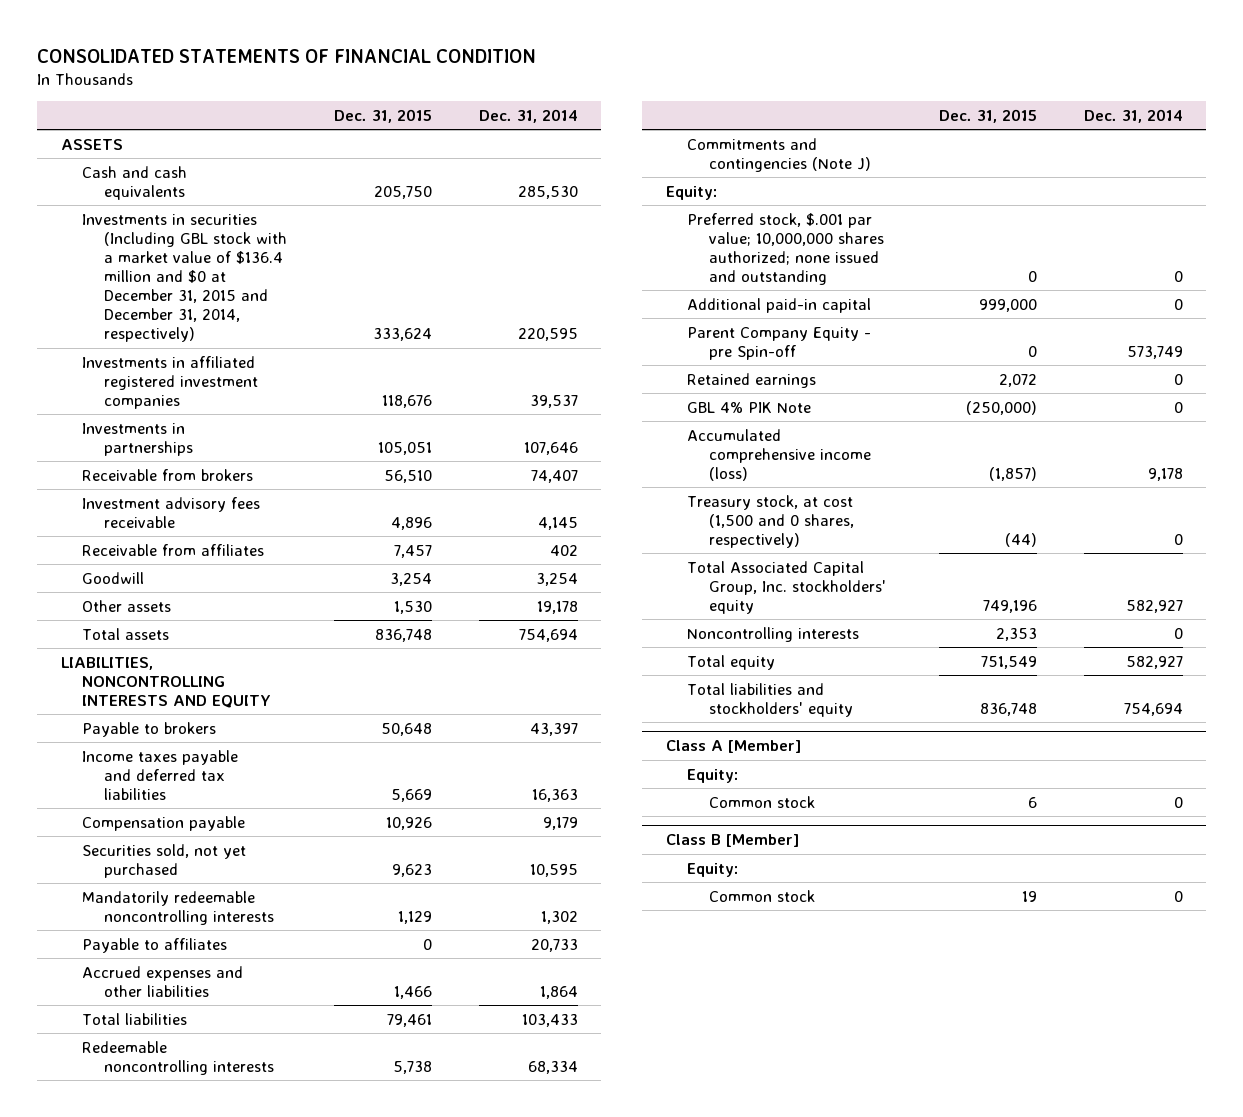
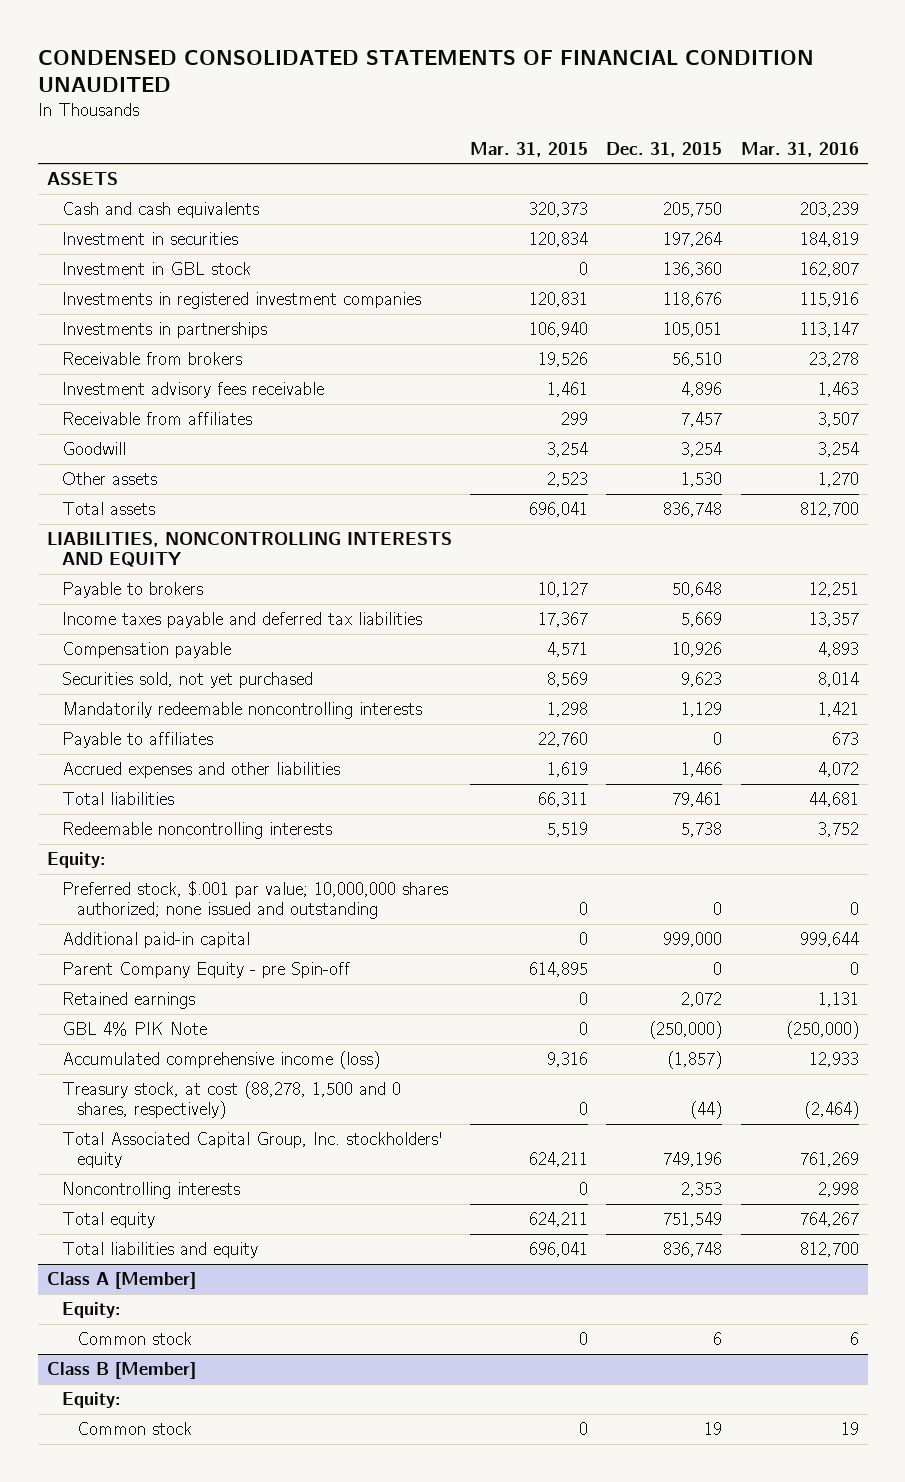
- CONSOLIDATED STATEMENTS OF FINANCIAL CONDITION
+ CONDENSED CONSOLIDATED STATEMENTS OF FINANCIAL CONDITION UNAUDITED
- | Dec. 31, 2015 | Dec. 31, 2014
+ | Mar. 31, 2015 | Dec. 31, 2015 | Mar. 31, 2016
- Investments in securities (Including GBL stock with a market value of $136.4 million and $0 at December 31, 2015 and December 31, 2014, respectively) | 333,624 | 220,595
- Investments in affiliated registered investment companies | 118,676 | 39,537
+ Investment in securities | 120,834 | 197,264 | 184,819
+ Investment in GBL stock | 0 | 136,360 | 162,807
+ Investments in registered investment companies | 120,831 | 118,676 | 115,916
- Commitments and contingencies (Note J)
- Treasury stock, at cost (1,500 and 0 shares, respectively) | (44) | 0
+ Treasury stock, at cost (88,278, 1,500 and 0 shares, respectively) | 0 | (44) | (2,464)
- Total liabilities and stockholders' equity | 836,748 | 754,694
+ Total liabilities and equity | 696,041 | 836,748 | 812,700

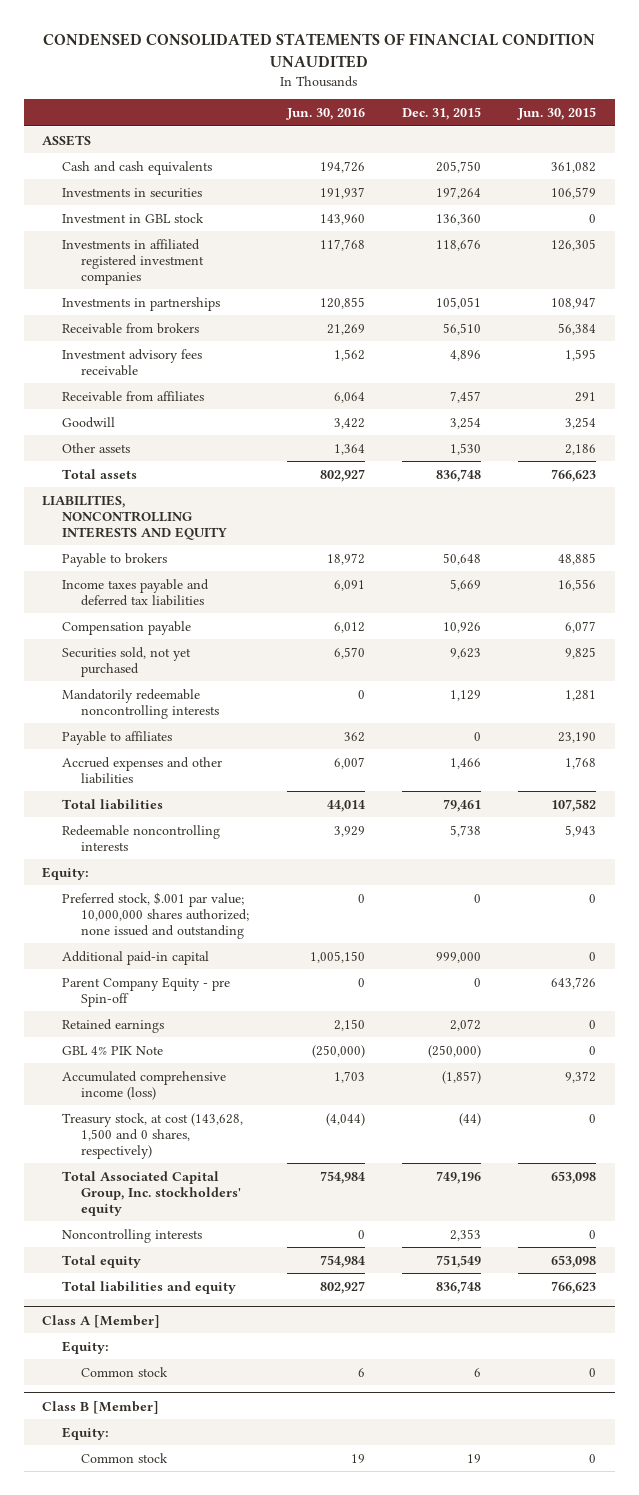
- | Mar. 31, 2015 | Dec. 31, 2015 | Mar. 31, 2016
+ | Jun. 30, 2016 | Dec. 31, 2015 | Jun. 30, 2015
- Investment in securities | 120,834 | 197,264 | 184,819
+ Investments in securities | 191,937 | 197,264 | 106,579
- Investments in registered investment companies | 120,831 | 118,676 | 115,916
+ Investments in affiliated registered investment companies | 117,768 | 118,676 | 126,305
- Treasury stock, at cost (88,278, 1,500 and 0 shares, respectively) | 0 | (44) | (2,464)
+ Treasury stock, at cost (143,628, 1,500 and 0 shares, respectively) | (4,044) | (44) | 0

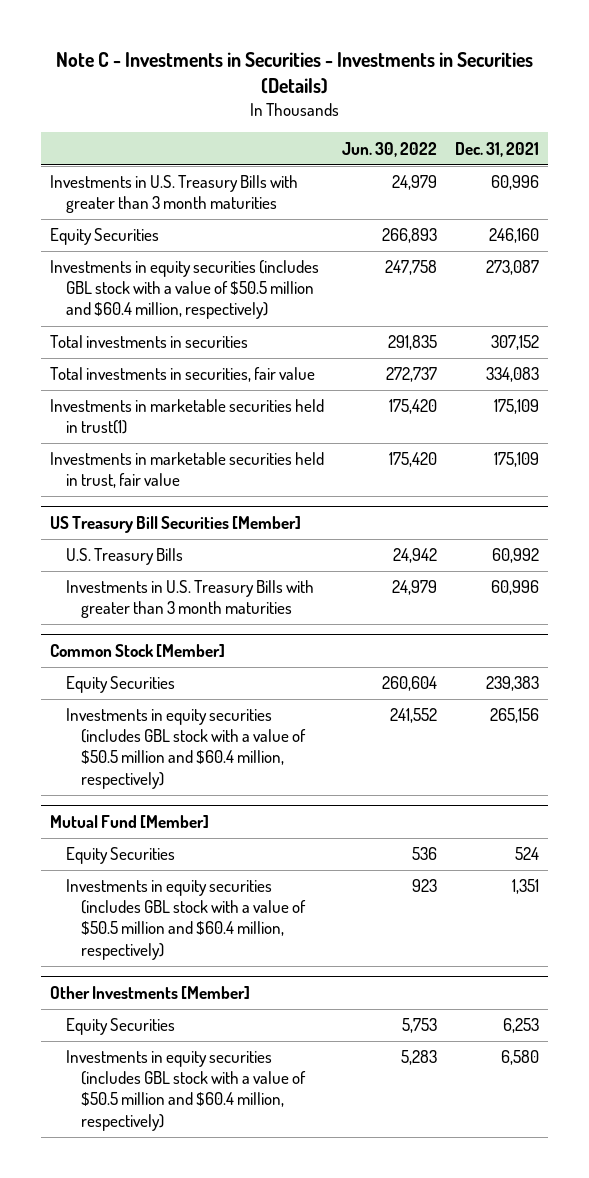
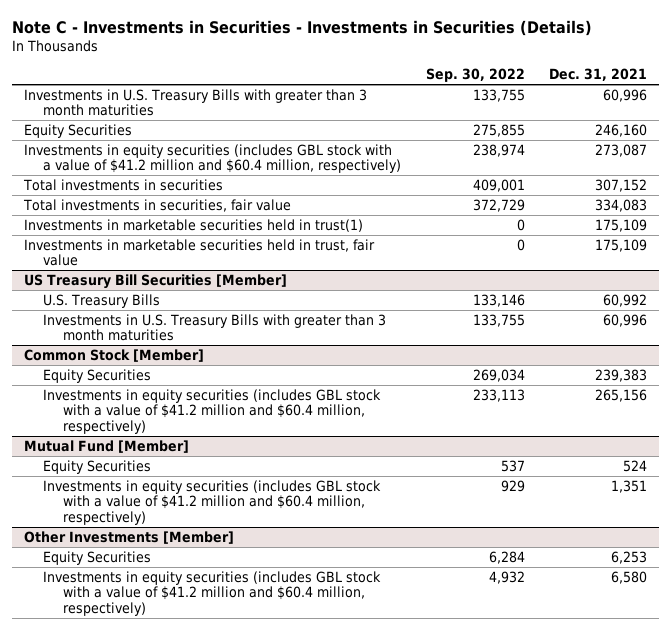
- | Jun. 30, 2022 | Dec. 31, 2021
+ | Sep. 30, 2022 | Dec. 31, 2021
- Investments in equity securities (includes GBL stock with a value of $50.5 million and $60.4 million, respectively) | 247,758 | 273,087
+ Investments in equity securities (includes GBL stock with a value of $41.2 million and $60.4 million, respectively) | 238,974 | 273,087
@ Common Stock [Member]
- Investments in equity securities (includes GBL stock with a value of $50.5 million and $60.4 million, respectively) | 241,552 | 265,156
+ Investments in equity securities (includes GBL stock with a value of $41.2 million and $60.4 million, respectively) | 233,113 | 265,156
@ Mutual Fund [Member]
- Investments in equity securities (includes GBL stock with a value of $50.5 million and $60.4 million, respectively) | 923 | 1,351
+ Investments in equity securities (includes GBL stock with a value of $41.2 million and $60.4 million, respectively) | 929 | 1,351
@ Other Investments [Member]
- Investments in equity securities (includes GBL stock with a value of $50.5 million and $60.4 million, respectively) | 5,283 | 6,580
+ Investments in equity securities (includes GBL stock with a value of $41.2 million and $60.4 million, respectively) | 4,932 | 6,580

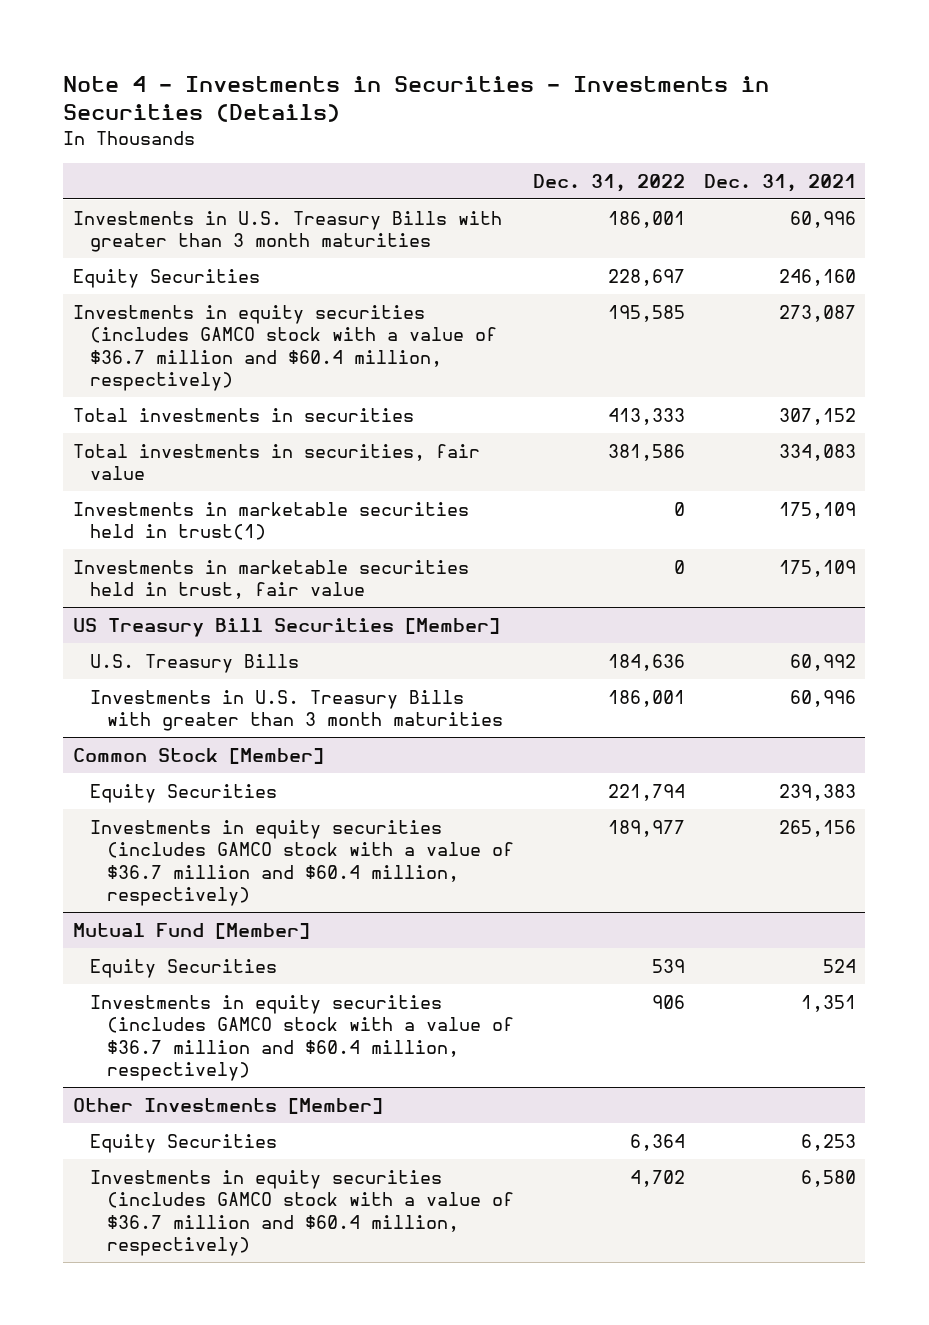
- Note C - Investments in Securities - Investments in Securities (Details)
+ Note 4 - Investments in Securities - Investments in Securities (Details)
- | Sep. 30, 2022 | Dec. 31, 2021
+ | Dec. 31, 2022 | Dec. 31, 2021
- Investments in equity securities (includes GBL stock with a value of $41.2 million and $60.4 million, respectively) | 238,974 | 273,087
+ Investments in equity securities (includes GAMCO stock with a value of $36.7 million and $60.4 million, respectively) | 195,585 | 273,087
@ Common Stock [Member]
- Investments in equity securities (includes GBL stock with a value of $41.2 million and $60.4 million, respectively) | 233,113 | 265,156
+ Investments in equity securities (includes GAMCO stock with a value of $36.7 million and $60.4 million, respectively) | 189,977 | 265,156
@ Mutual Fund [Member]
- Investments in equity securities (includes GBL stock with a value of $41.2 million and $60.4 million, respectively) | 929 | 1,351
+ Investments in equity securities (includes GAMCO stock with a value of $36.7 million and $60.4 million, respectively) | 906 | 1,351
@ Other Investments [Member]
- Investments in equity securities (includes GBL stock with a value of $41.2 million and $60.4 million, respectively) | 4,932 | 6,580
+ Investments in equity securities (includes GAMCO stock with a value of $36.7 million and $60.4 million, respectively) | 4,702 | 6,580

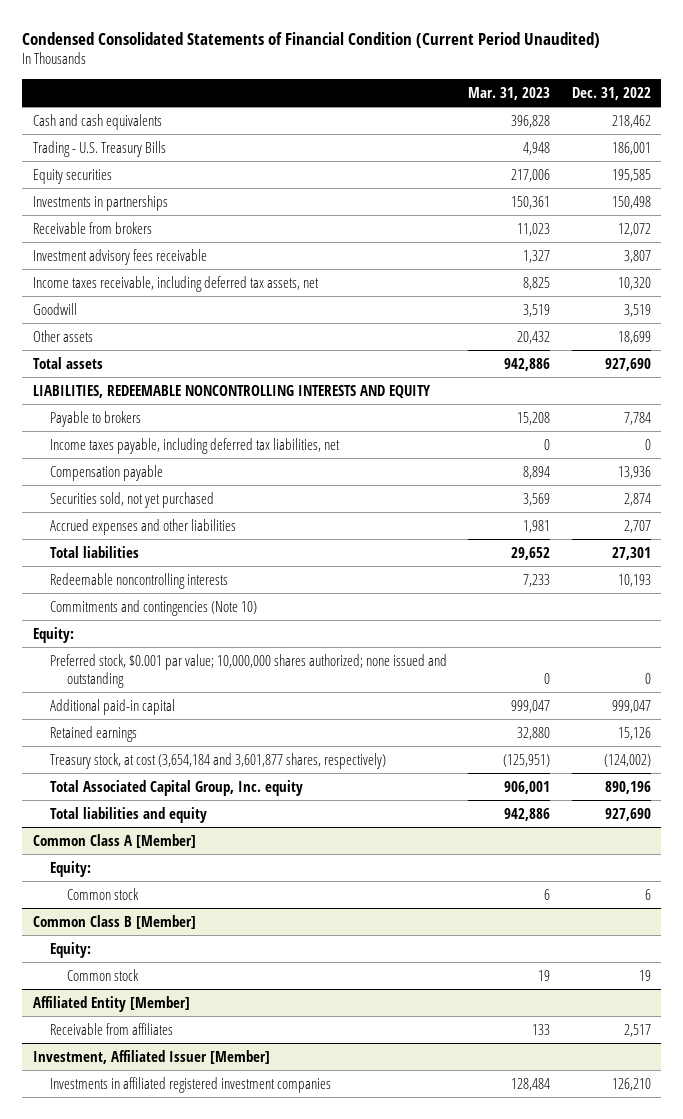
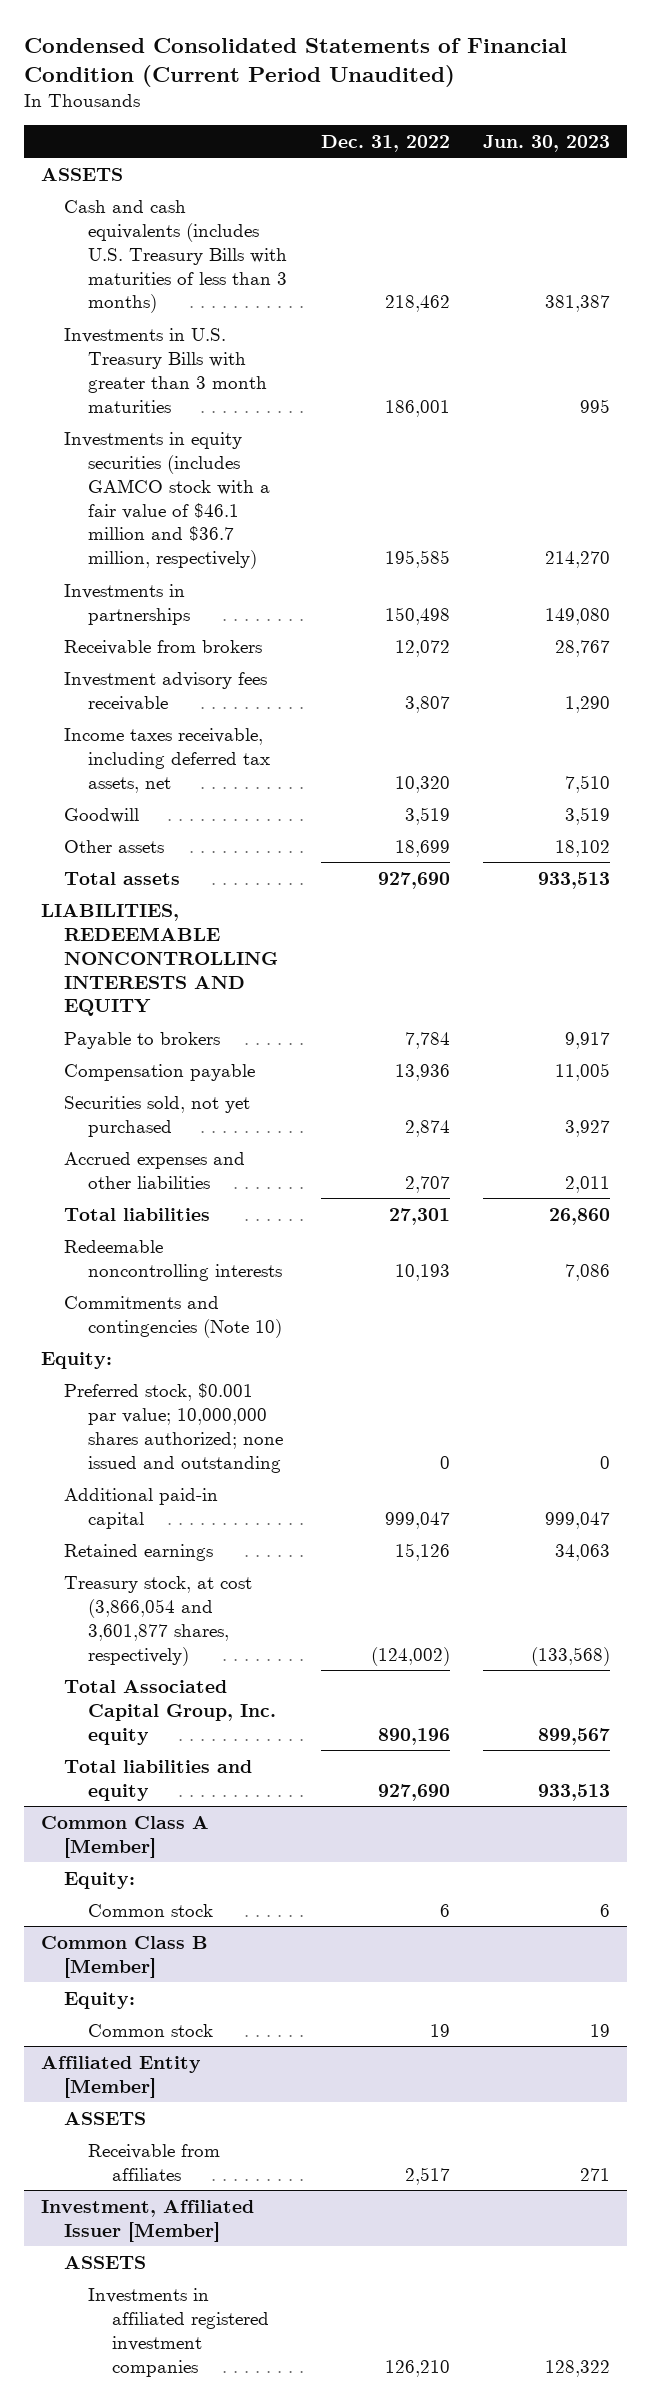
- | Mar. 31, 2023 | Dec. 31, 2022
+ | Dec. 31, 2022 | Jun. 30, 2023
- Cash and cash equivalents | 396,828 | 218,462
- Trading - U.S. Treasury Bills | 4,948 | 186,001
- Equity securities | 217,006 | 195,585
+ ASSETS
+ Cash and cash equivalents (includes U.S. Treasury Bills with maturities of less than 3 months) | 218,462 | 381,387
+ Investments in U.S. Treasury Bills with greater than 3 month maturities | 186,001 | 995
+ Investments in equity securities (includes GAMCO stock with a fair value of $46.1 million and $36.7 million, respectively) | 195,585 | 214,270
- Income taxes payable, including deferred tax liabilities, net | 0 | 0
- Treasury stock, at cost (3,654,184 and 3,601,877 shares, respectively) | (125,951) | (124,002)
+ Treasury stock, at cost (3,866,054 and 3,601,877 shares, respectively) | (124,002) | (133,568)
@ Affiliated Entity [Member]
+ ASSETS
@ Investment, Affiliated Issuer [Member]
+ ASSETS

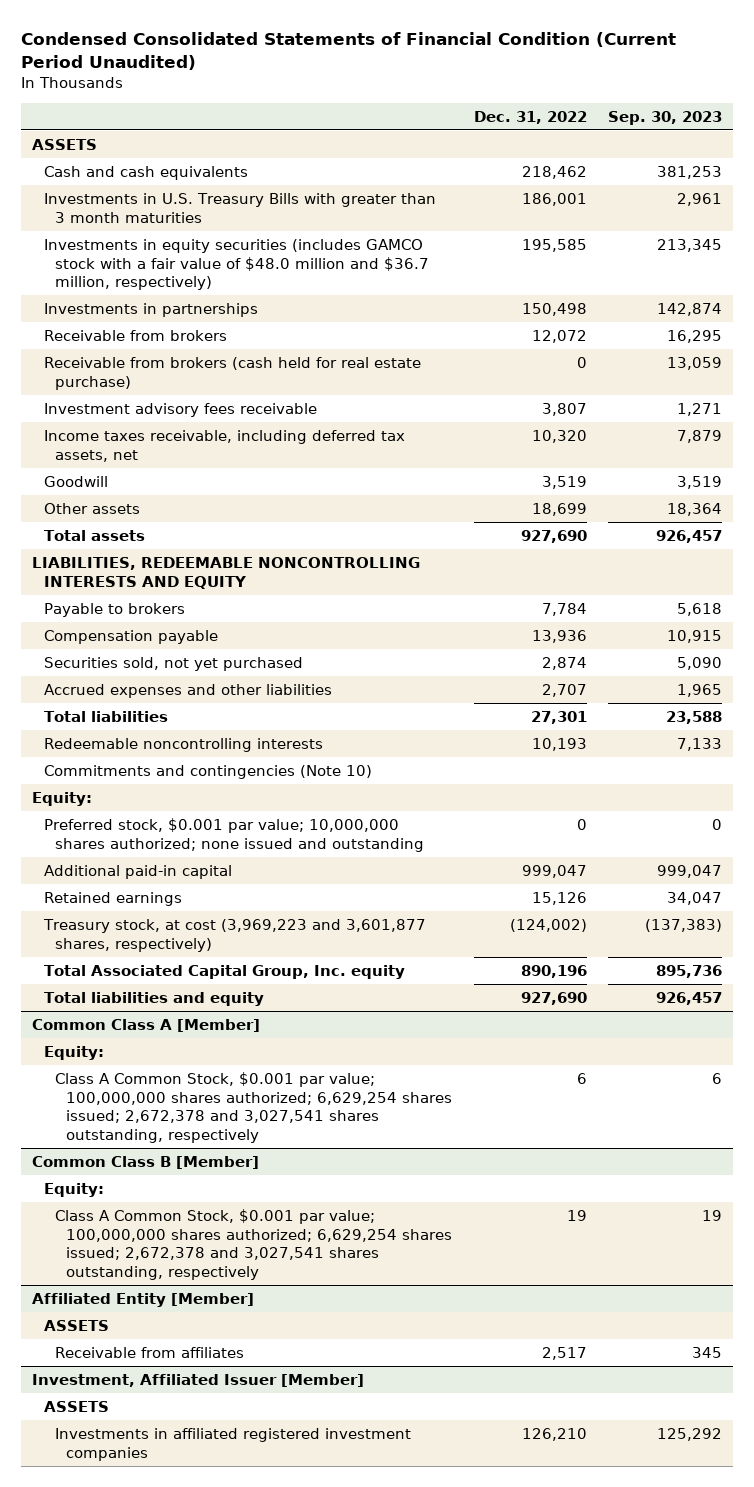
- | Dec. 31, 2022 | Jun. 30, 2023
+ | Dec. 31, 2022 | Sep. 30, 2023
- Cash and cash equivalents (includes U.S. Treasury Bills with maturities of less than 3 months) | 218,462 | 381,387
+ Cash and cash equivalents | 218,462 | 381,253
- Investments in equity securities (includes GAMCO stock with a fair value of $46.1 million and $36.7 million, respectively) | 195,585 | 214,270
+ Investments in equity securities (includes GAMCO stock with a fair value of $48.0 million and $36.7 million, respectively) | 195,585 | 213,345
+ Receivable from brokers (cash held for real estate purchase) | 0 | 13,059
- Treasury stock, at cost (3,866,054 and 3,601,877 shares, respectively) | (124,002) | (133,568)
+ Treasury stock, at cost (3,969,223 and 3,601,877 shares, respectively) | (124,002) | (137,383)
@ Common Class A [Member]
- Common stock | 6 | 6
+ Class A Common Stock, $0.001 par value; 100,000,000 shares authorized; 6,629,254 shares issued; 2,672,378 and 3,027,541 shares outstanding, respectively | 6 | 6
@ Common Class B [Member]
- Common stock | 19 | 19
+ Class A Common Stock, $0.001 par value; 100,000,000 shares authorized; 6,629,254 shares issued; 2,672,378 and 3,027,541 shares outstanding, respectively | 19 | 19

